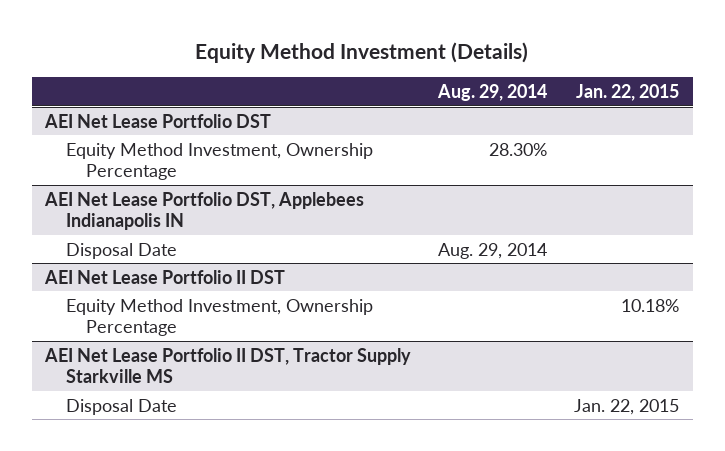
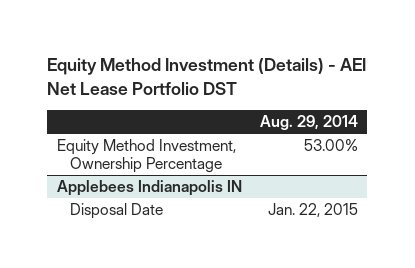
- Equity Method Investment (Details)
+ Equity Method Investment (Details) - AEI Net Lease Portfolio DST
- | Aug. 29, 2014 | Jan. 22, 2015
+ | Aug. 29, 2014
- AEI Net Lease Portfolio DST
- Equity Method Investment, Ownership Percentage | 28.30% |
- AEI Net Lease Portfolio DST, Applebees Indianapolis IN
- Disposal Date | Aug. 29, 2014 |
- AEI Net Lease Portfolio II DST
- Equity Method Investment, Ownership Percentage | | 10.18%
- AEI Net Lease Portfolio II DST, Tractor Supply Starkville MS
- Disposal Date | | Jan. 22, 2015
+ Equity Method Investment, Ownership Percentage | 53.00%
+ Applebees Indianapolis IN
+ Disposal Date | Jan. 22, 2015

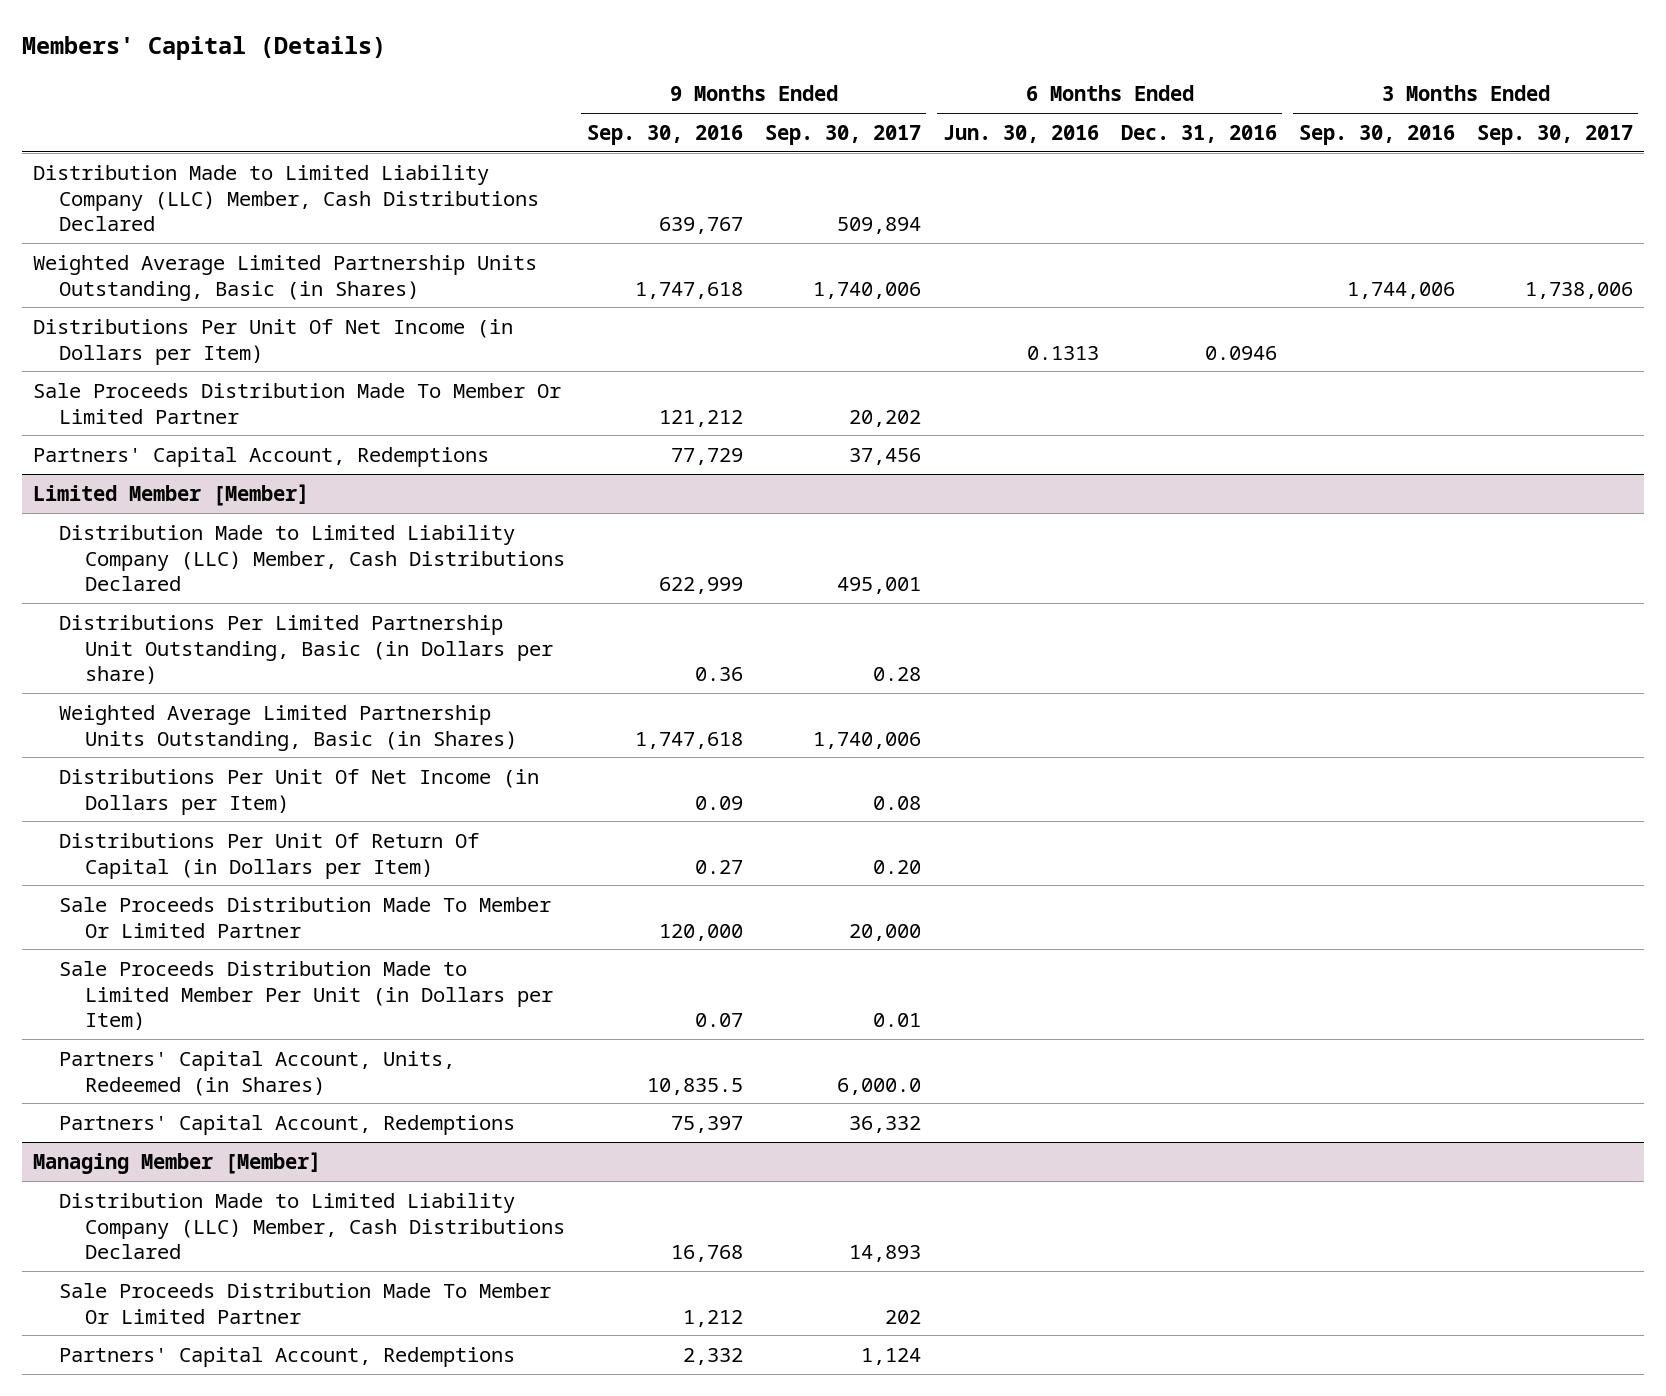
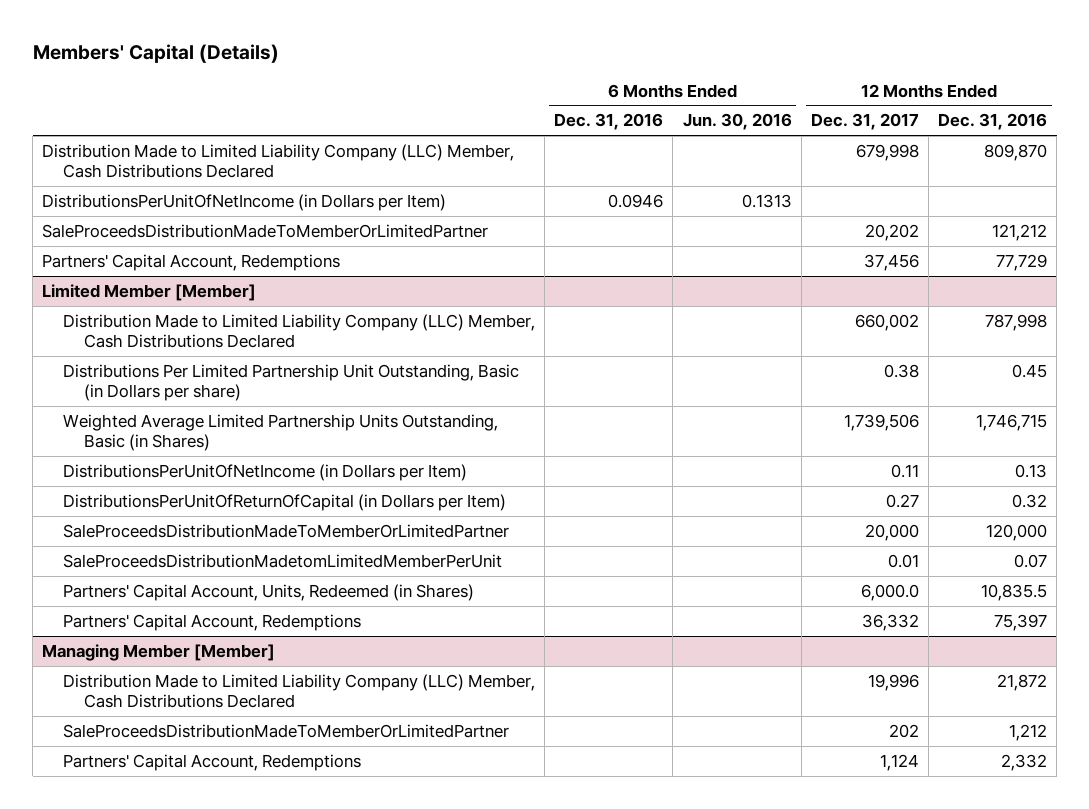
- | 9 Months Ended Sep. 30, 2016 | 9 Months Ended Sep. 30, 2017 | 6 Months Ended Jun. 30, 2016 | 6 Months Ended Dec. 31, 2016 | 3 Months Ended Sep. 30, 2016 | 3 Months Ended Sep. 30, 2017
+ | 6 Months Ended Dec. 31, 2016 | 6 Months Ended Jun. 30, 2016 | 12 Months Ended Dec. 31, 2017 | 12 Months Ended Dec. 31, 2016
- Weighted Average Limited Partnership Units Outstanding, Basic (in Shares) | 1,747,618 | 1,740,006 | | | 1,744,006 | 1,738,006
- Distributions Per Unit Of Net Income (in Dollars per Item) | | | 0.1313 | 0.0946 | |
- Sale Proceeds Distribution Made To Member Or Limited Partner | 121,212 | 20,202 | | | |
+ DistributionsPerUnitOfNetIncome (in Dollars per Item) | 0.0946 | 0.1313 | |
+ SaleProceedsDistributionMadeToMemberOrLimitedPartner | | | 20,202 | 121,212
@ Limited Member [Member]
- Distributions Per Unit Of Net Income (in Dollars per Item) | 0.09 | 0.08 | | | |
- Distributions Per Unit Of Return Of Capital (in Dollars per Item) | 0.27 | 0.20 | | | |
- Sale Proceeds Distribution Made To Member Or Limited Partner | 120,000 | 20,000 | | | |
- Sale Proceeds Distribution Made to Limited Member Per Unit (in Dollars per Item) | 0.07 | 0.01 | | | |
+ DistributionsPerUnitOfNetIncome (in Dollars per Item) | | | 0.11 | 0.13
+ DistributionsPerUnitOfReturnOfCapital (in Dollars per Item) | | | 0.27 | 0.32
+ SaleProceedsDistributionMadeToMemberOrLimitedPartner | | | 20,000 | 120,000
+ SaleProceedsDistributionMadetomLimitedMemberPerUnit | | | 0.01 | 0.07
@ Managing Member [Member]
- Sale Proceeds Distribution Made To Member Or Limited Partner | 1,212 | 202 | | | |
+ SaleProceedsDistributionMadeToMemberOrLimitedPartner | | | 202 | 1,212

